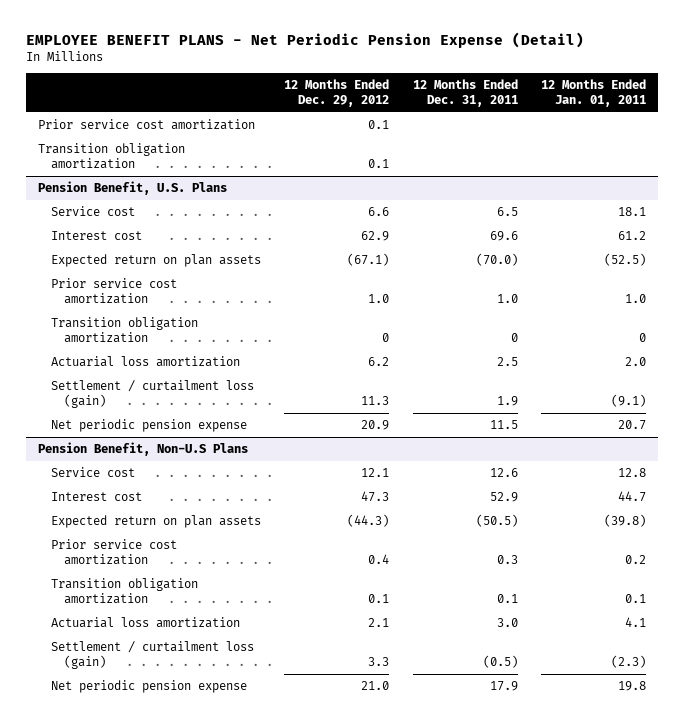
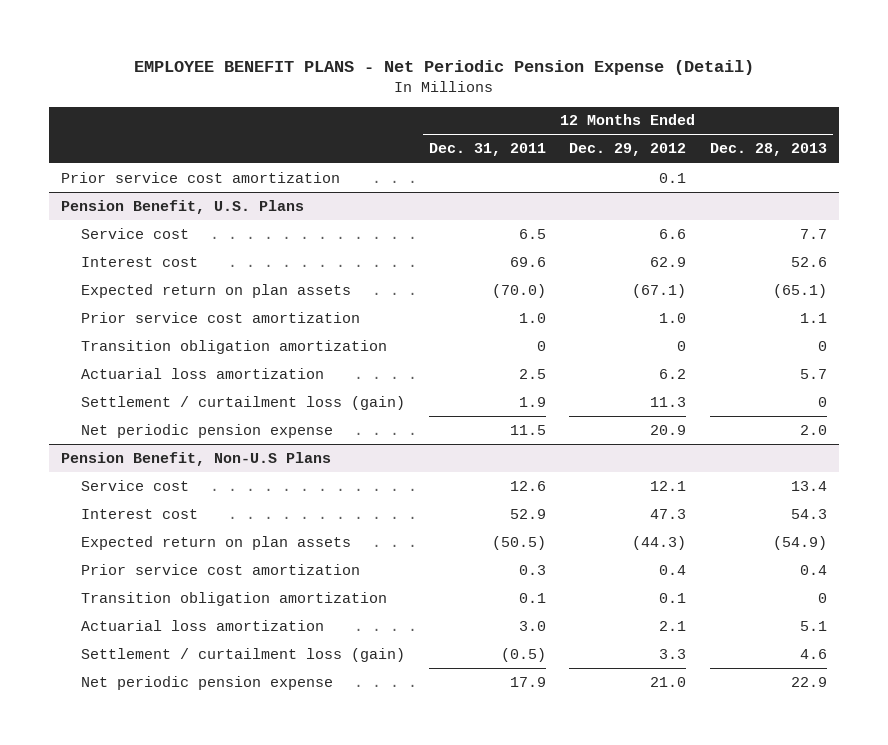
- | 12 Months Ended Dec. 29, 2012 | 12 Months Ended Dec. 31, 2011 | 12 Months Ended Jan. 01, 2011
+ | 12 Months Ended Dec. 31, 2011 | 12 Months Ended Dec. 29, 2012 | 12 Months Ended Dec. 28, 2013
- Transition obligation amortization | 0.1 | |

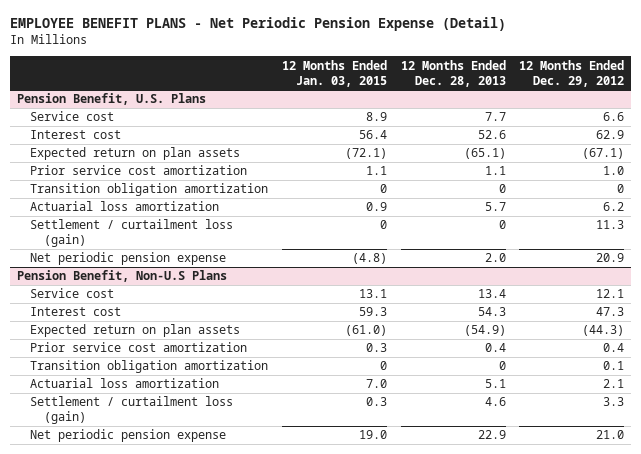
- | 12 Months Ended Dec. 31, 2011 | 12 Months Ended Dec. 29, 2012 | 12 Months Ended Dec. 28, 2013
+ | 12 Months Ended Jan. 03, 2015 | 12 Months Ended Dec. 28, 2013 | 12 Months Ended Dec. 29, 2012
- Prior service cost amortization | | 0.1 |

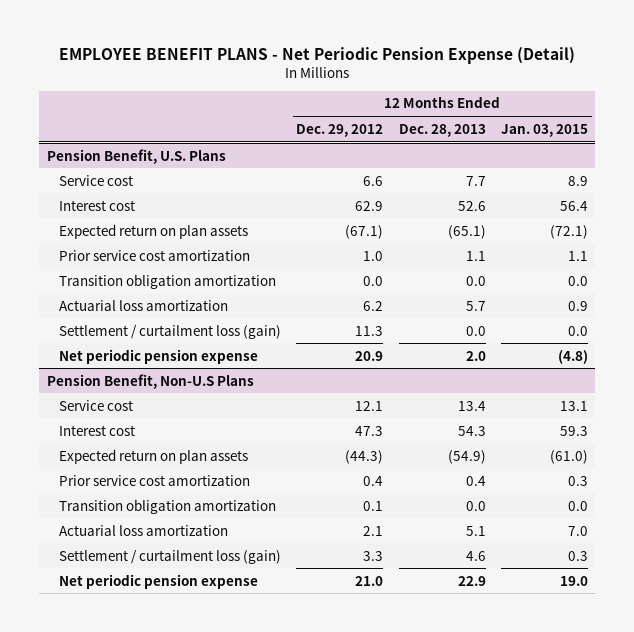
- | 12 Months Ended Jan. 03, 2015 | 12 Months Ended Dec. 28, 2013 | 12 Months Ended Dec. 29, 2012
+ | 12 Months Ended Dec. 29, 2012 | 12 Months Ended Dec. 28, 2013 | 12 Months Ended Jan. 03, 2015
@ Pension Benefit, U.S. Plans
- Transition obligation amortization | 0 | 0 | 0
+ Transition obligation amortization | 0.0 | 0.0 | 0.0
- Settlement / curtailment loss (gain) | 0 | 0 | 11.3
+ Settlement / curtailment loss (gain) | 11.3 | 0.0 | 0.0
@ Pension Benefit, Non-U.S Plans
- Transition obligation amortization | 0 | 0 | 0.1
+ Transition obligation amortization | 0.1 | 0.0 | 0.0

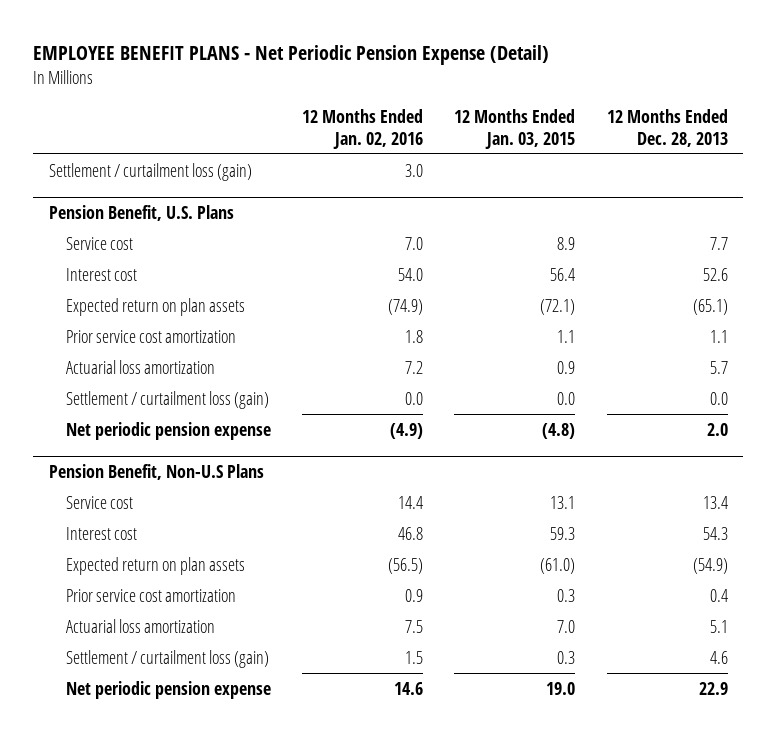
- | 12 Months Ended Dec. 29, 2012 | 12 Months Ended Dec. 28, 2013 | 12 Months Ended Jan. 03, 2015
+ | 12 Months Ended Jan. 02, 2016 | 12 Months Ended Jan. 03, 2015 | 12 Months Ended Dec. 28, 2013
+ Settlement / curtailment loss (gain) | 3.0 | |
@ Pension Benefit, U.S. Plans
- Transition obligation amortization | 0.0 | 0.0 | 0.0
@ Pension Benefit, Non-U.S Plans
- Transition obligation amortization | 0.1 | 0.0 | 0.0

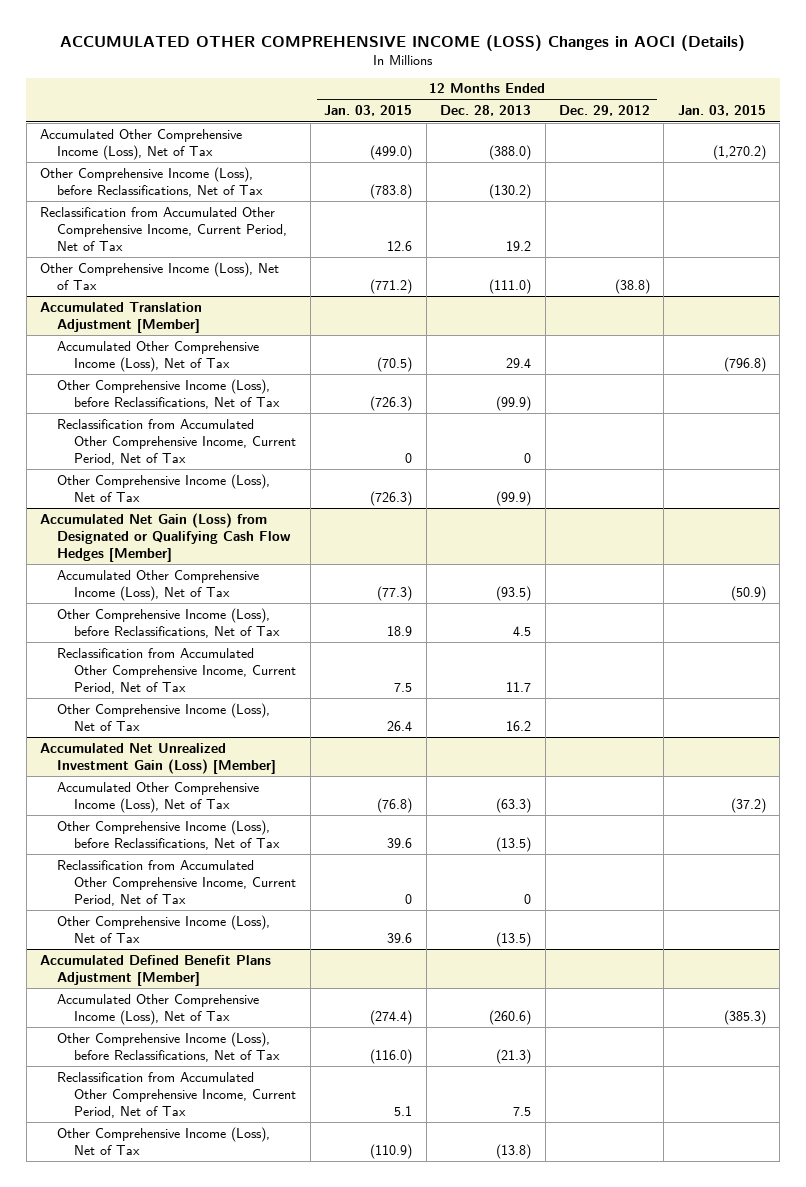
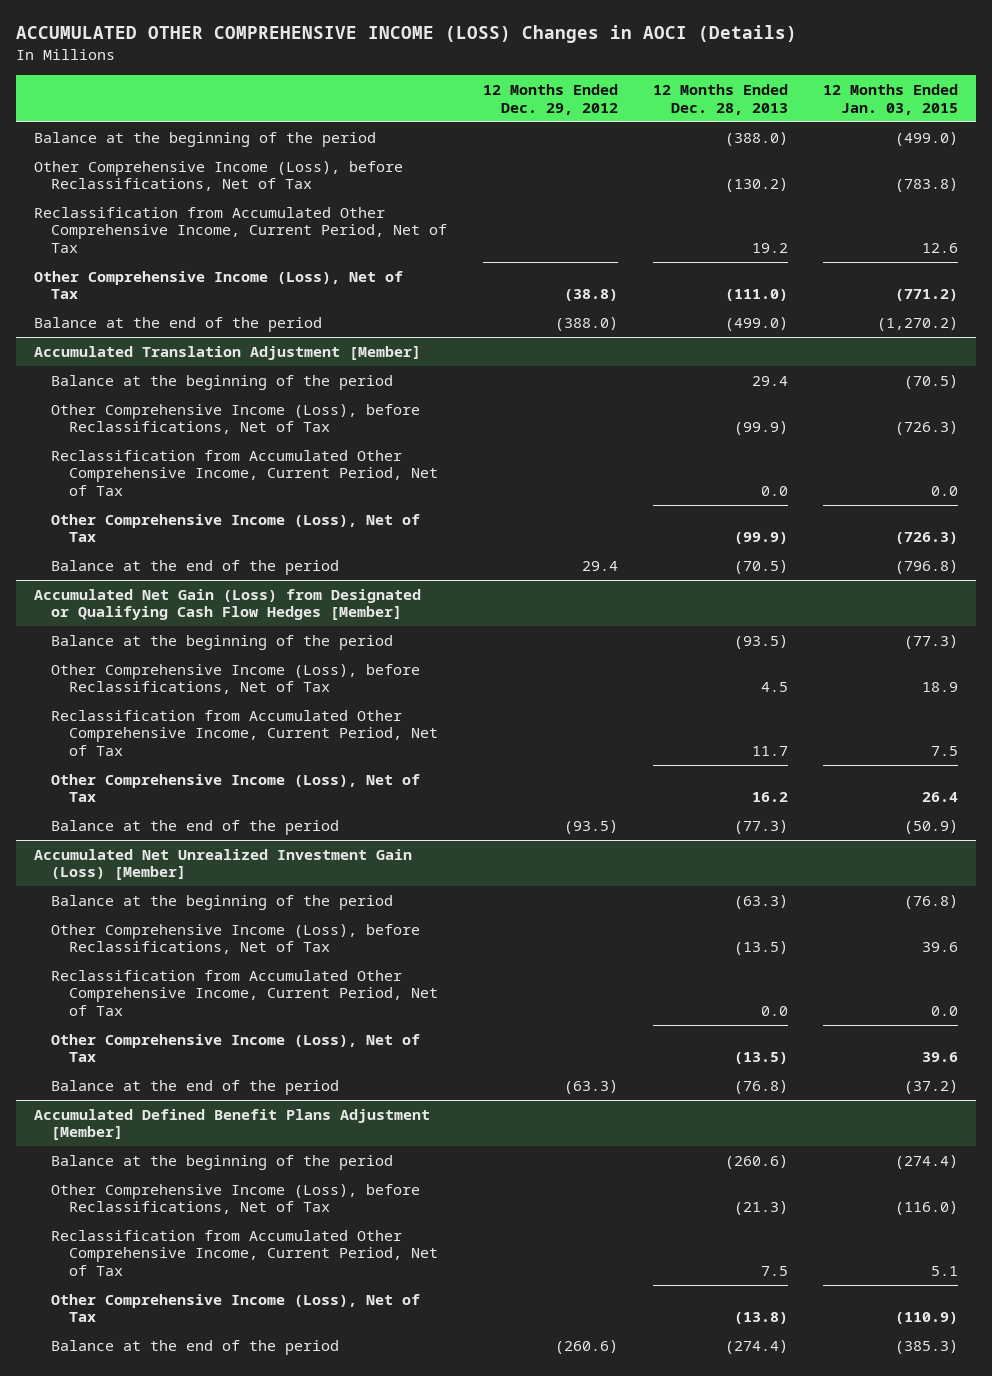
- | 12 Months Ended Jan. 03, 2015 | 12 Months Ended Dec. 28, 2013 | 12 Months Ended Dec. 29, 2012 | Jan. 03, 2015
+ | 12 Months Ended Dec. 29, 2012 | 12 Months Ended Dec. 28, 2013 | 12 Months Ended Jan. 03, 2015
- Accumulated Other Comprehensive Income (Loss), Net of Tax | (499.0) | (388.0) | | (1,270.2)
+ Balance at the beginning of the period | | (388.0) | (499.0)
+ Balance at the end of the period | (388.0) | (499.0) | (1,270.2)
@ Accumulated Translation Adjustment [Member]
- Accumulated Other Comprehensive Income (Loss), Net of Tax | (70.5) | 29.4 | | (796.8)
+ Balance at the beginning of the period | | 29.4 | (70.5)
- Reclassification from Accumulated Other Comprehensive Income, Current Period, Net of Tax | 0 | 0 | |
+ Reclassification from Accumulated Other Comprehensive Income, Current Period, Net of Tax | | 0.0 | 0.0
+ Balance at the end of the period | 29.4 | (70.5) | (796.8)
@ Accumulated Net Gain (Loss) from Designated or Qualifying Cash Flow Hedges [Member]
- Accumulated Other Comprehensive Income (Loss), Net of Tax | (77.3) | (93.5) | | (50.9)
+ Balance at the beginning of the period | | (93.5) | (77.3)
+ Balance at the end of the period | (93.5) | (77.3) | (50.9)
@ Accumulated Net Unrealized Investment Gain (Loss) [Member]
- Accumulated Other Comprehensive Income (Loss), Net of Tax | (76.8) | (63.3) | | (37.2)
+ Balance at the beginning of the period | | (63.3) | (76.8)
- Reclassification from Accumulated Other Comprehensive Income, Current Period, Net of Tax | 0 | 0 | |
+ Reclassification from Accumulated Other Comprehensive Income, Current Period, Net of Tax | | 0.0 | 0.0
+ Balance at the end of the period | (63.3) | (76.8) | (37.2)
@ Accumulated Defined Benefit Plans Adjustment [Member]
- Accumulated Other Comprehensive Income (Loss), Net of Tax | (274.4) | (260.6) | | (385.3)
+ Balance at the beginning of the period | | (260.6) | (274.4)
+ Balance at the end of the period | (260.6) | (274.4) | (385.3)

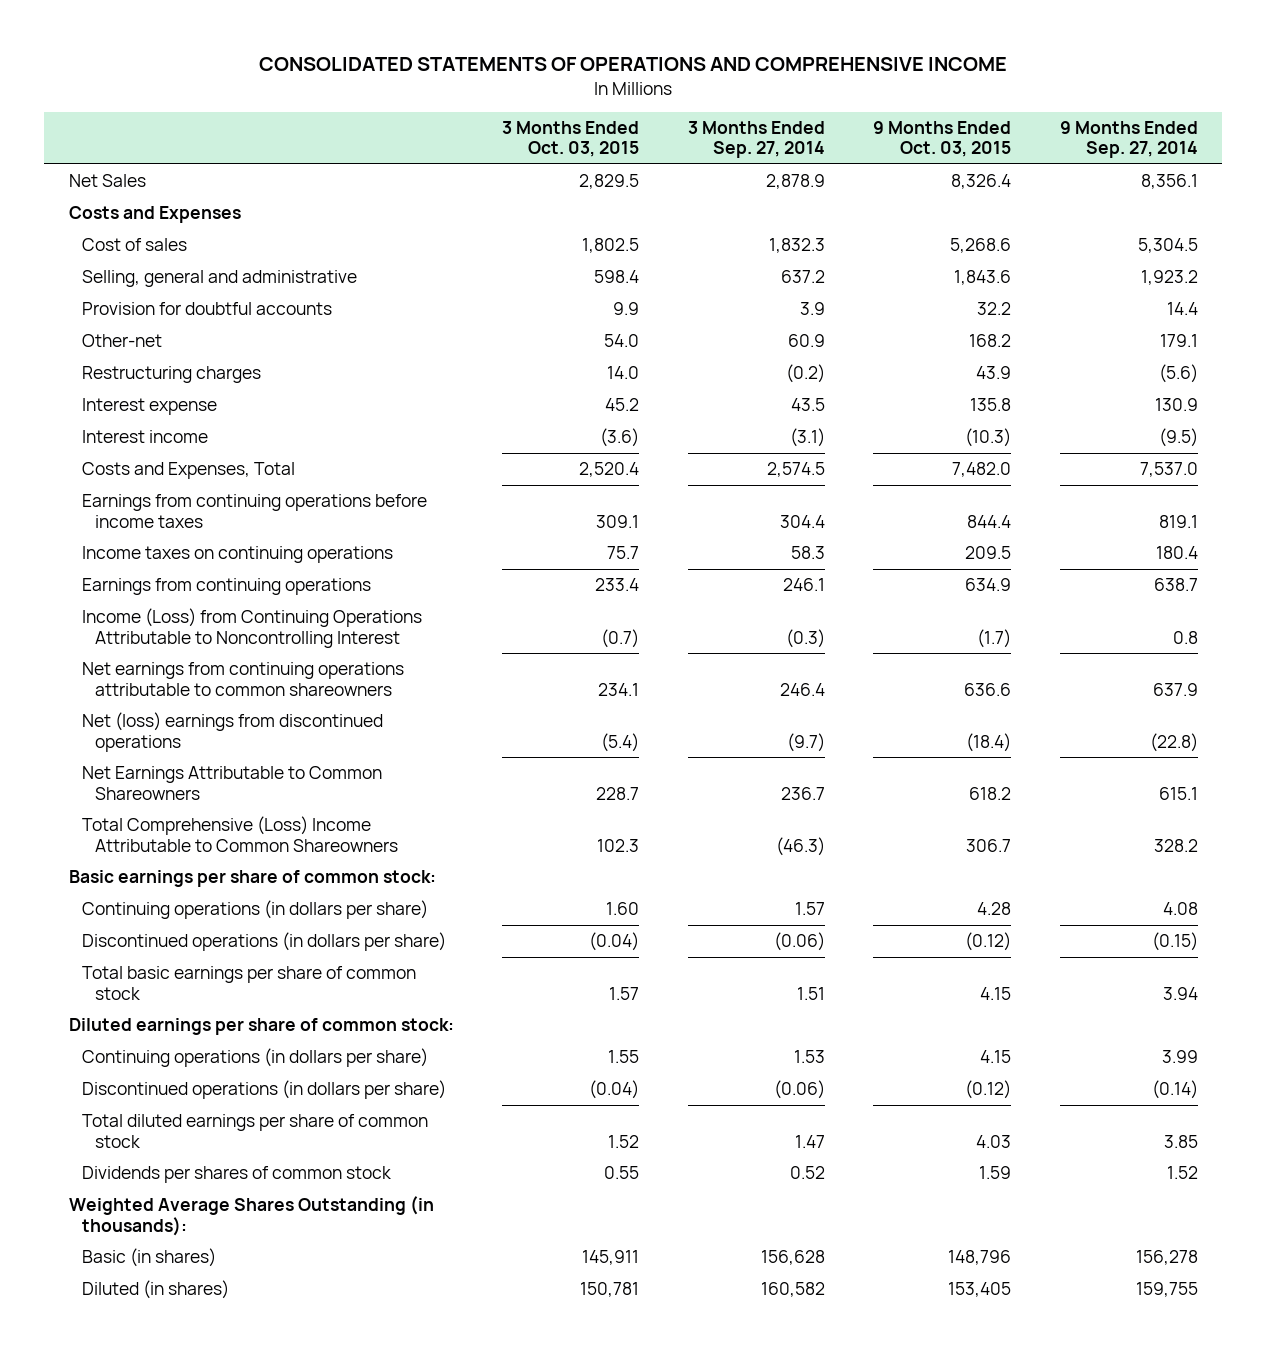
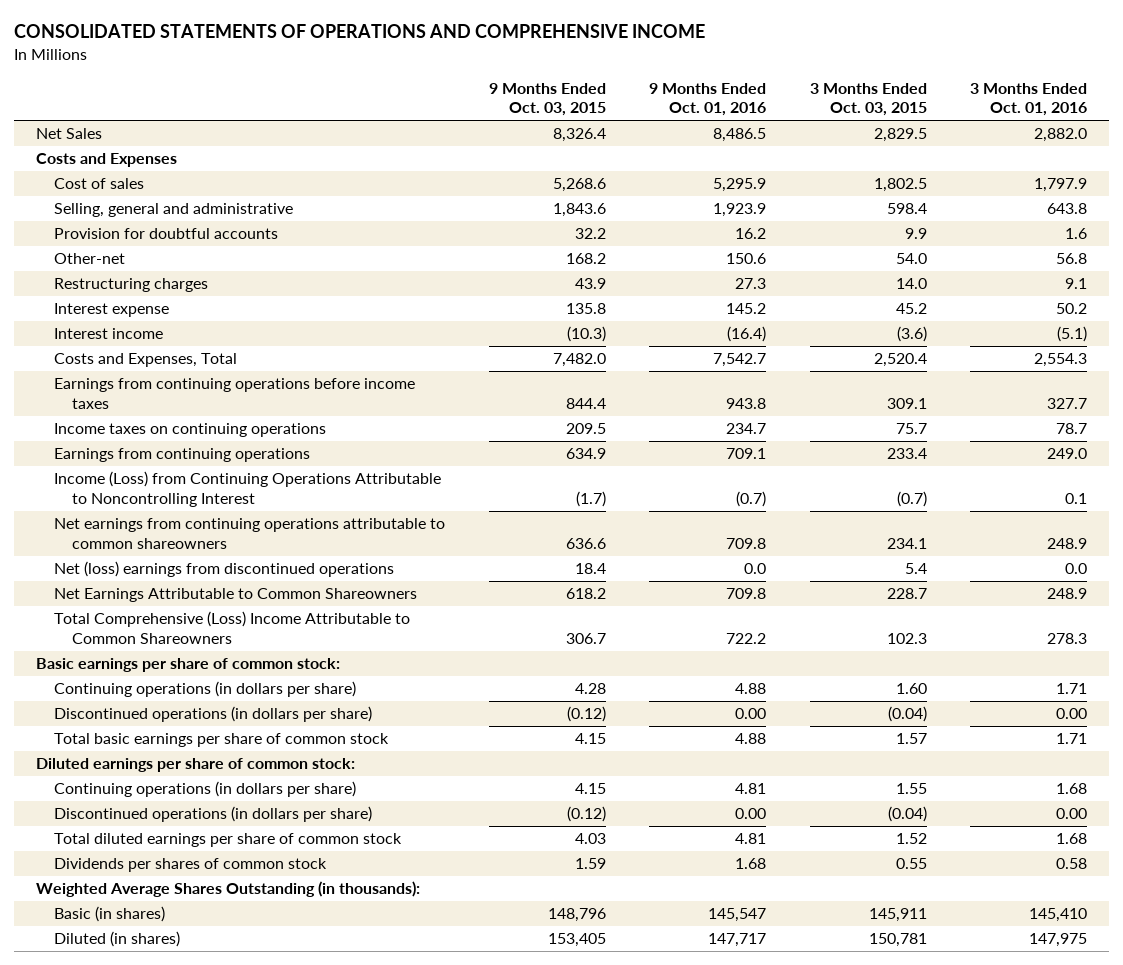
- | 3 Months Ended Oct. 03, 2015 | 3 Months Ended Sep. 27, 2014 | 9 Months Ended Oct. 03, 2015 | 9 Months Ended Sep. 27, 2014
+ | 9 Months Ended Oct. 03, 2015 | 9 Months Ended Oct. 01, 2016 | 3 Months Ended Oct. 03, 2015 | 3 Months Ended Oct. 01, 2016
- Net (loss) earnings from discontinued operations | (5.4) | (9.7) | (18.4) | (22.8)
+ Net (loss) earnings from discontinued operations | 18.4 | 0.0 | 5.4 | 0.0

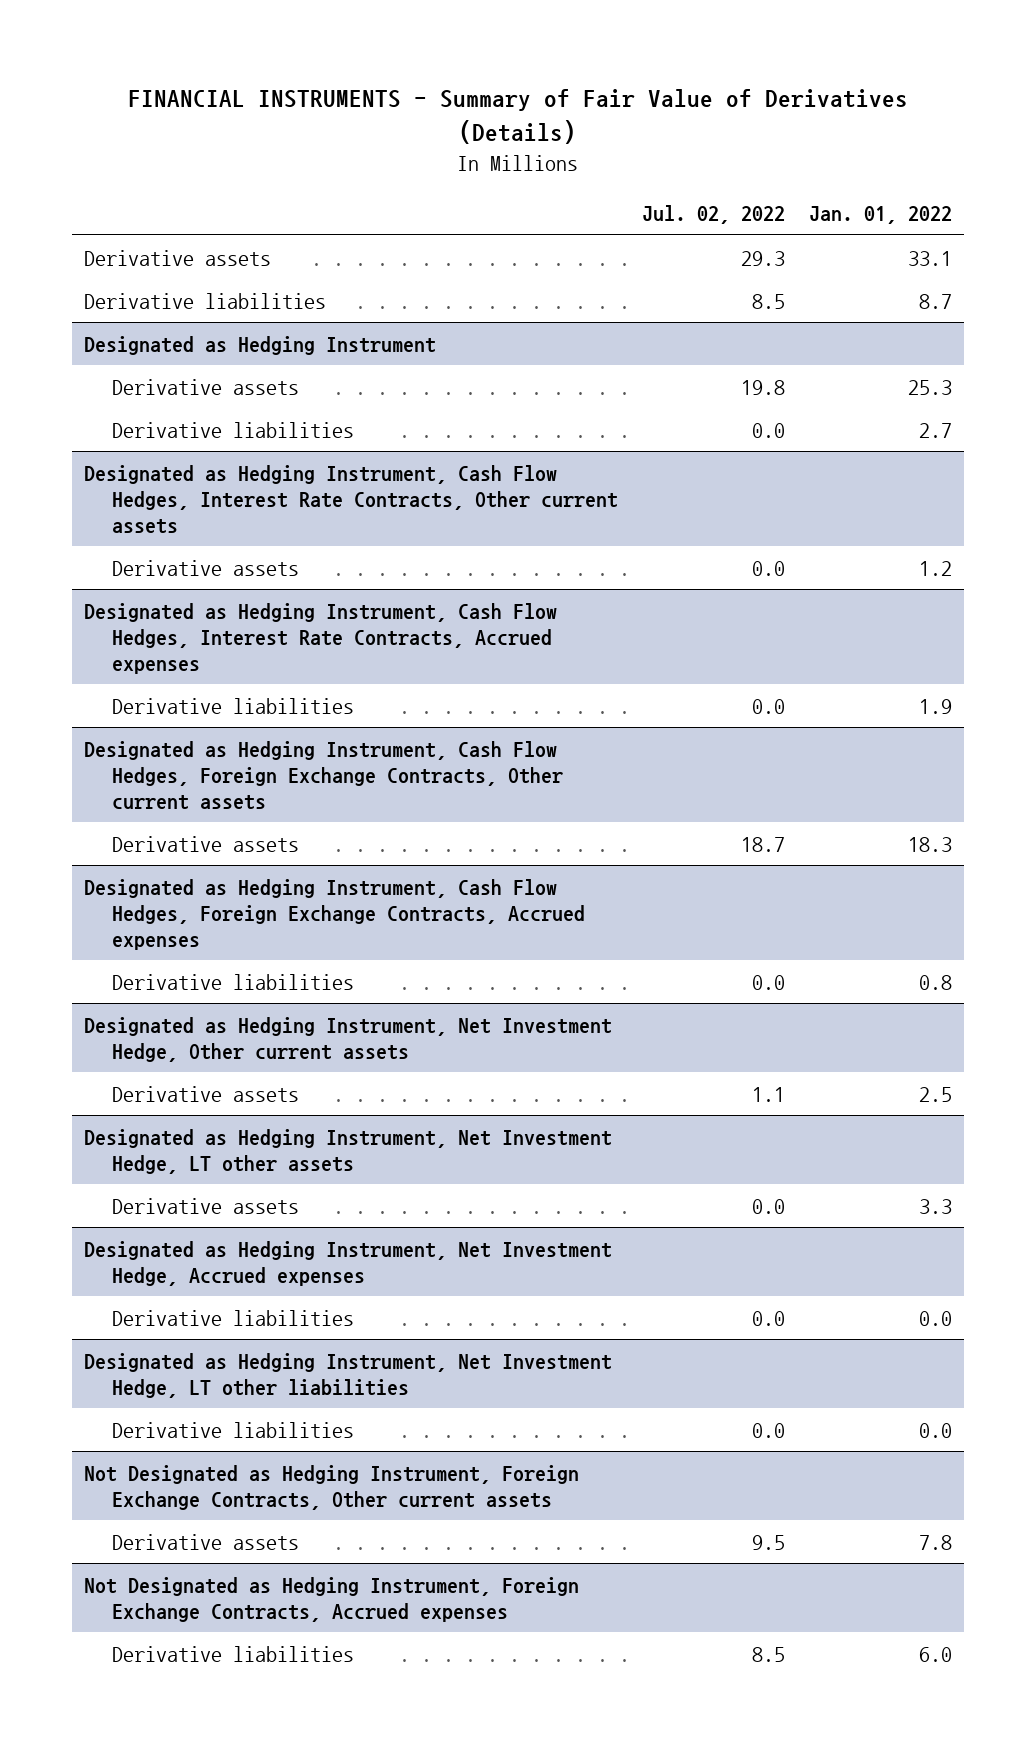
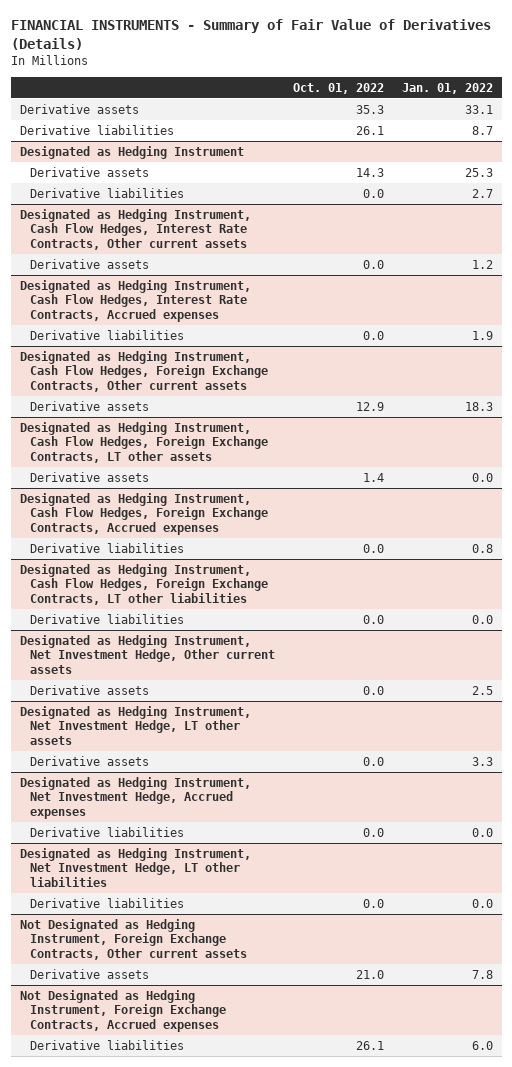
- | Jul. 02, 2022 | Jan. 01, 2022
+ | Oct. 01, 2022 | Jan. 01, 2022
+ Designated as Hedging Instrument, Cash Flow Hedges, Foreign Exchange Contracts, LT other assets
+ Derivative assets | 1.4 | 0.0
+ Designated as Hedging Instrument, Cash Flow Hedges, Foreign Exchange Contracts, LT other liabilities
+ Derivative liabilities | 0.0 | 0.0

